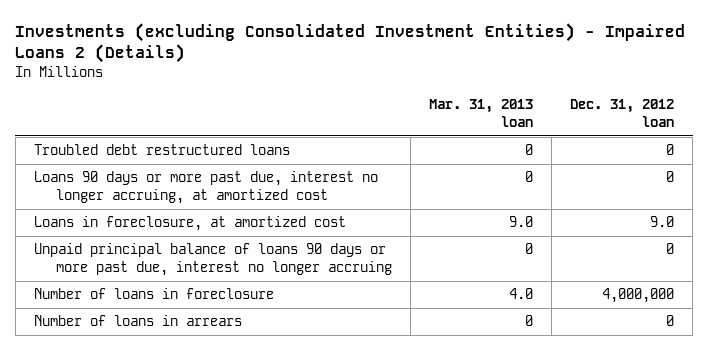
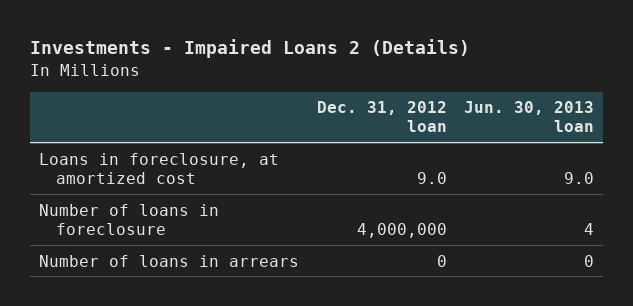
- Investments (excluding Consolidated Investment Entities) - Impaired Loans 2 (Details)
+ Investments - Impaired Loans 2 (Details)
- | Mar. 31, 2013 loan | Dec. 31, 2012 loan
+ | Dec. 31, 2012 loan | Jun. 30, 2013 loan
- Troubled debt restructured loans | 0 | 0
- Loans 90 days or more past due, interest no longer accruing, at amortized cost | 0 | 0
- Unpaid principal balance of loans 90 days or more past due, interest no longer accruing | 0 | 0

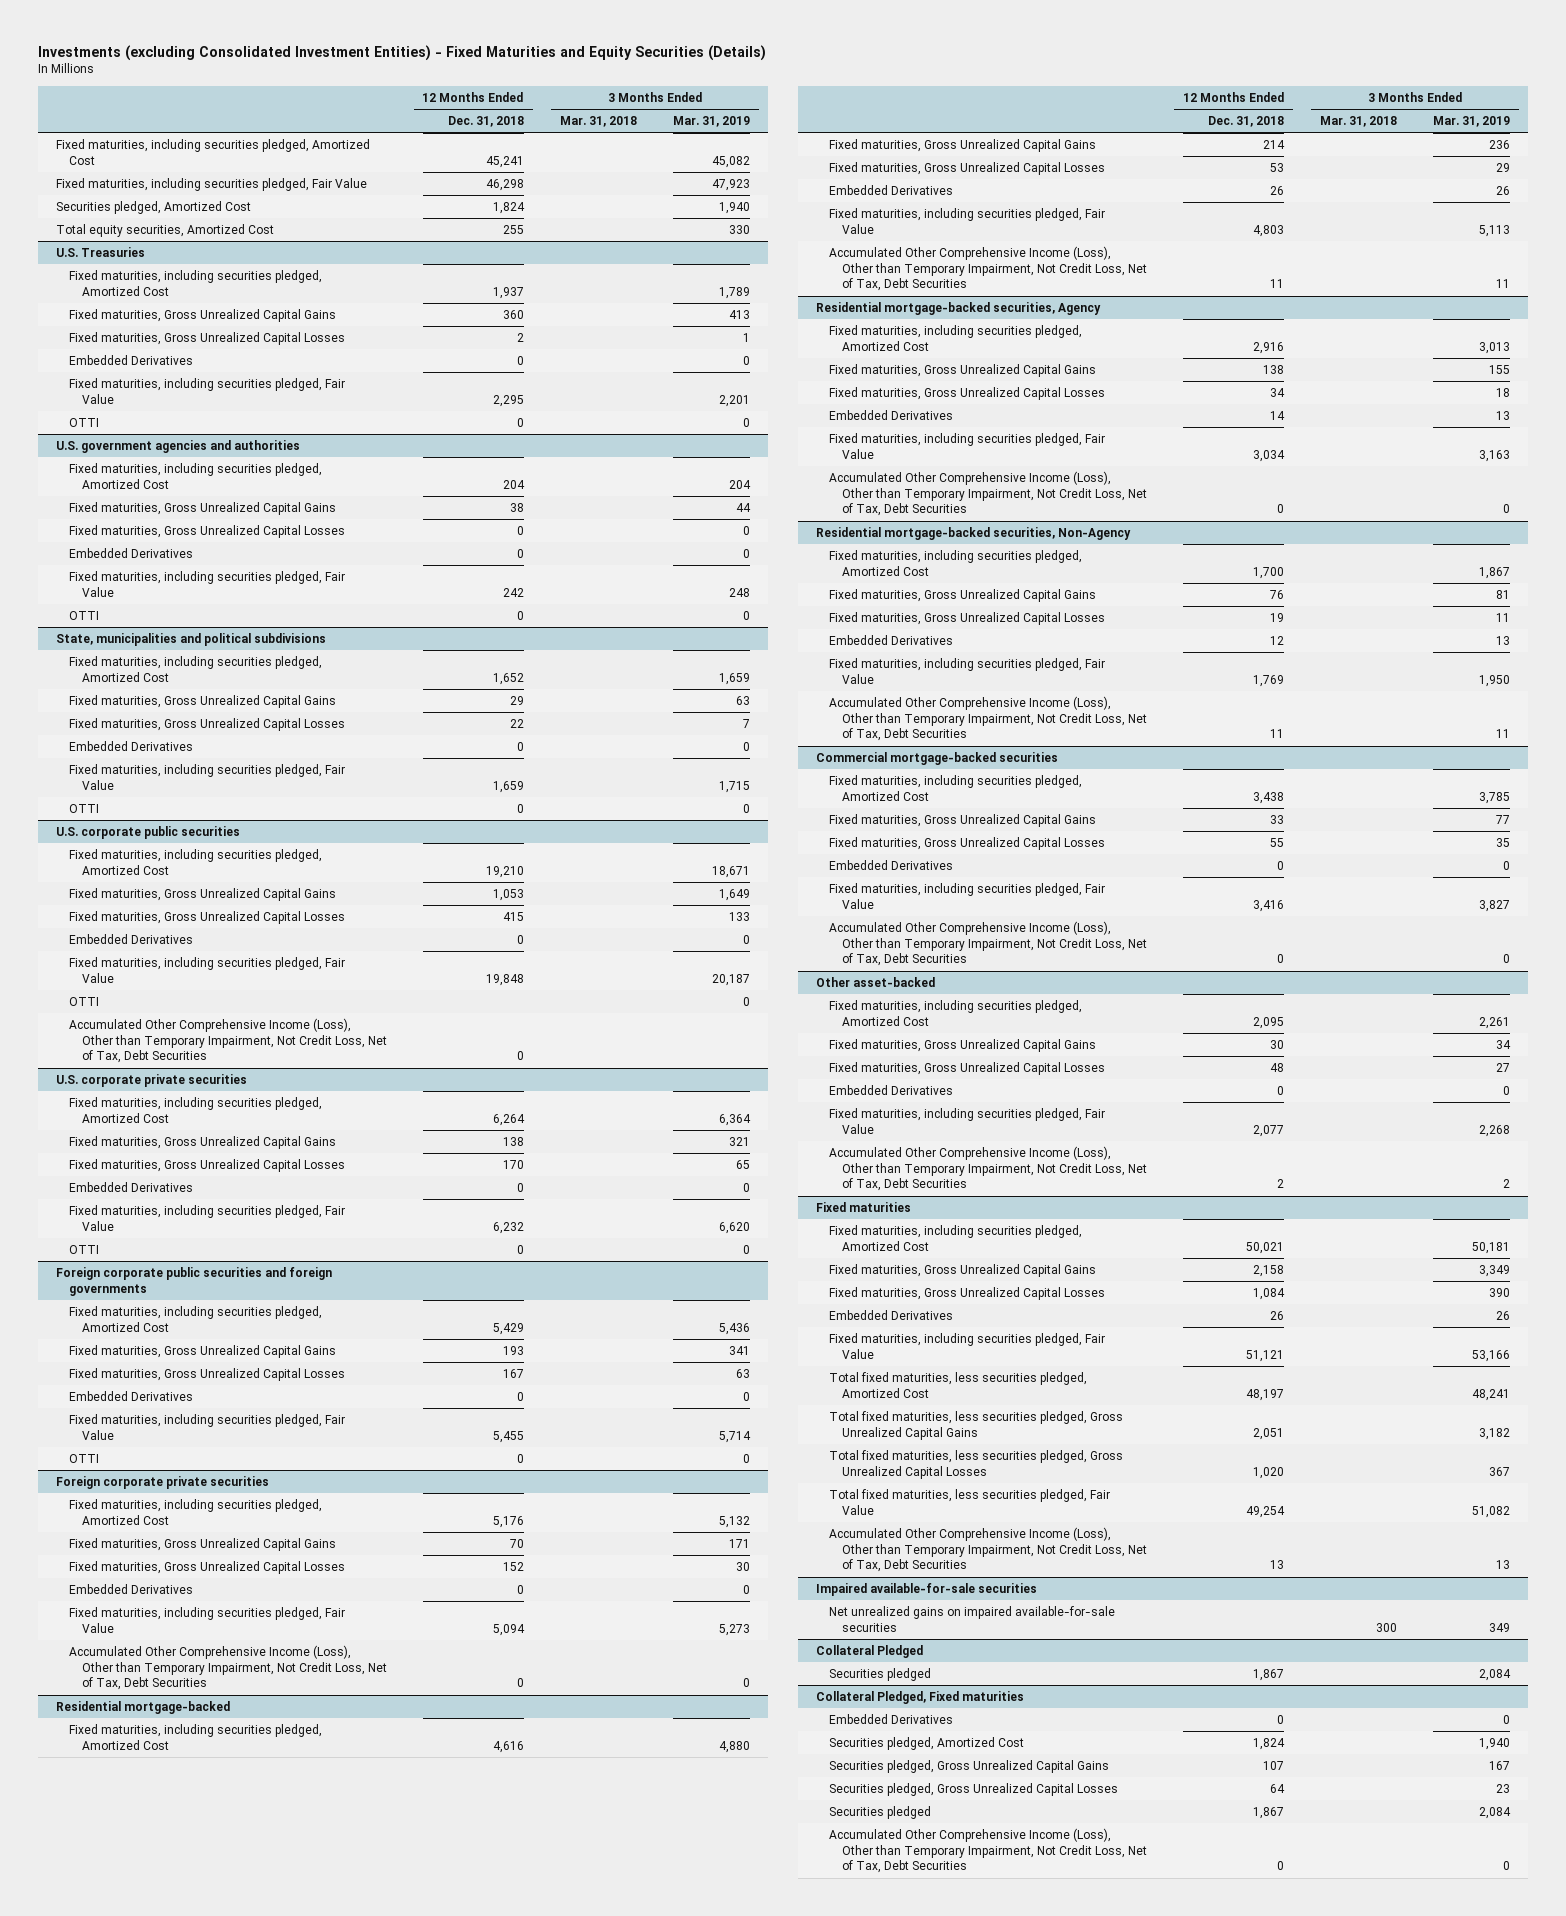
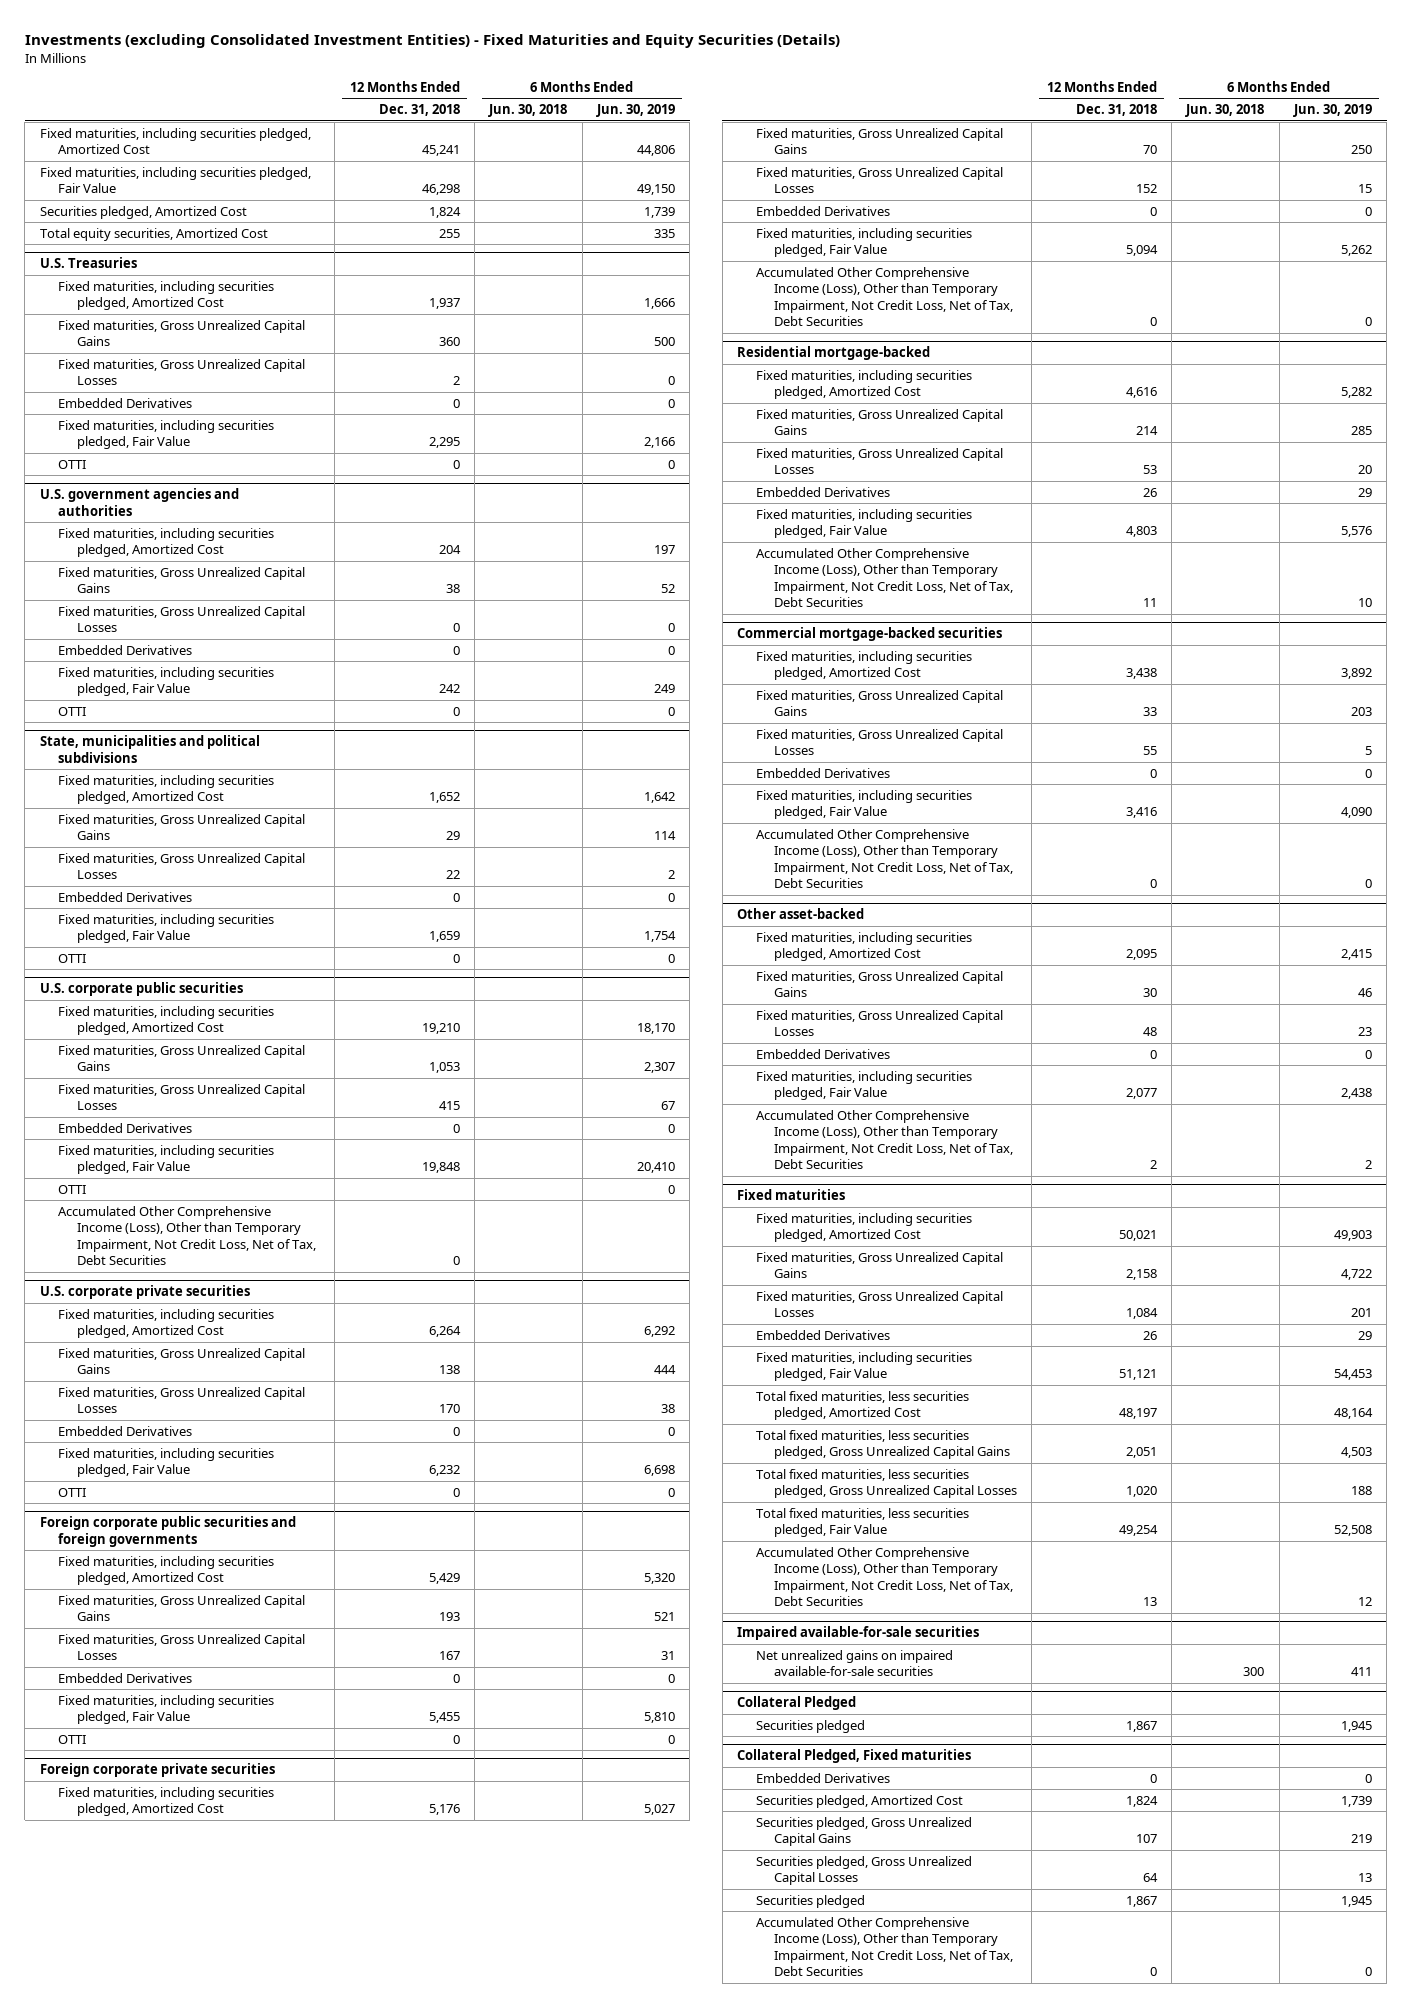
- | 12 Months Ended Dec. 31, 2018 | 3 Months Ended Mar. 31, 2018 | 3 Months Ended Mar. 31, 2019
+ | 12 Months Ended Dec. 31, 2018 | 6 Months Ended Jun. 30, 2018 | 6 Months Ended Jun. 30, 2019
- Residential mortgage-backed securities, Agency
- Fixed maturities, including securities pledged, Amortized Cost | 2,916 | | 3,013
- Fixed maturities, Gross Unrealized Capital Gains | 138 | | 155
- Fixed maturities, Gross Unrealized Capital Losses | 34 | | 18
- Embedded Derivatives | 14 | | 13
- Fixed maturities, including securities pledged, Fair Value | 3,034 | | 3,163
- Accumulated Other Comprehensive Income (Loss), Other than Temporary Impairment, Not Credit Loss, Net of Tax, Debt Securities | 0 | | 0
- Residential mortgage-backed securities, Non-Agency
- Fixed maturities, including securities pledged, Amortized Cost | 1,700 | | 1,867
- Fixed maturities, Gross Unrealized Capital Gains | 76 | | 81
- Fixed maturities, Gross Unrealized Capital Losses | 19 | | 11
- Embedded Derivatives | 12 | | 13
- Fixed maturities, including securities pledged, Fair Value | 1,769 | | 1,950
- Accumulated Other Comprehensive Income (Loss), Other than Temporary Impairment, Not Credit Loss, Net of Tax, Debt Securities | 11 | | 11

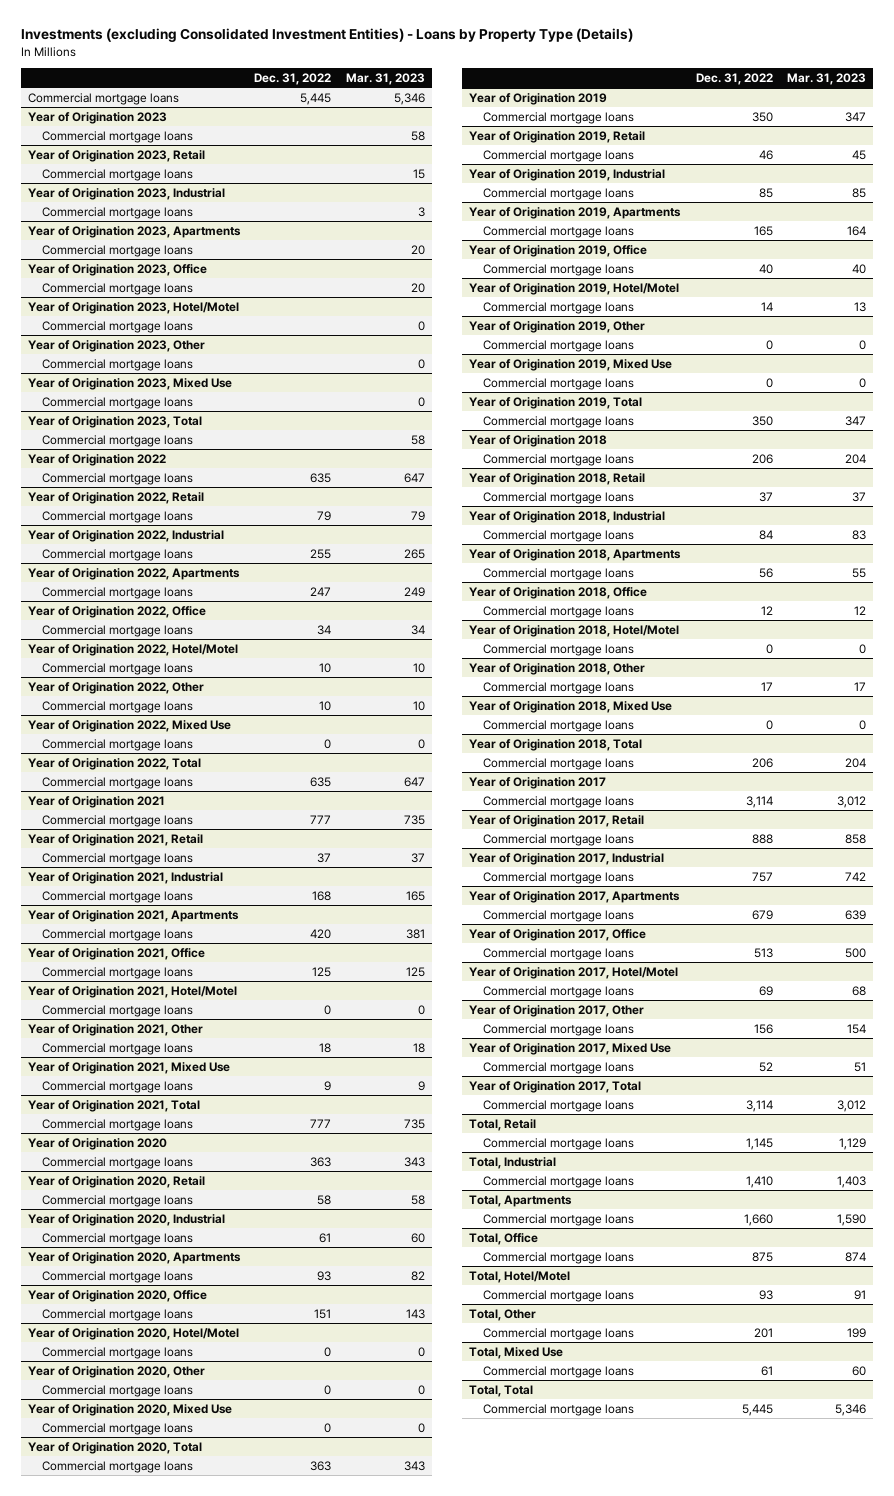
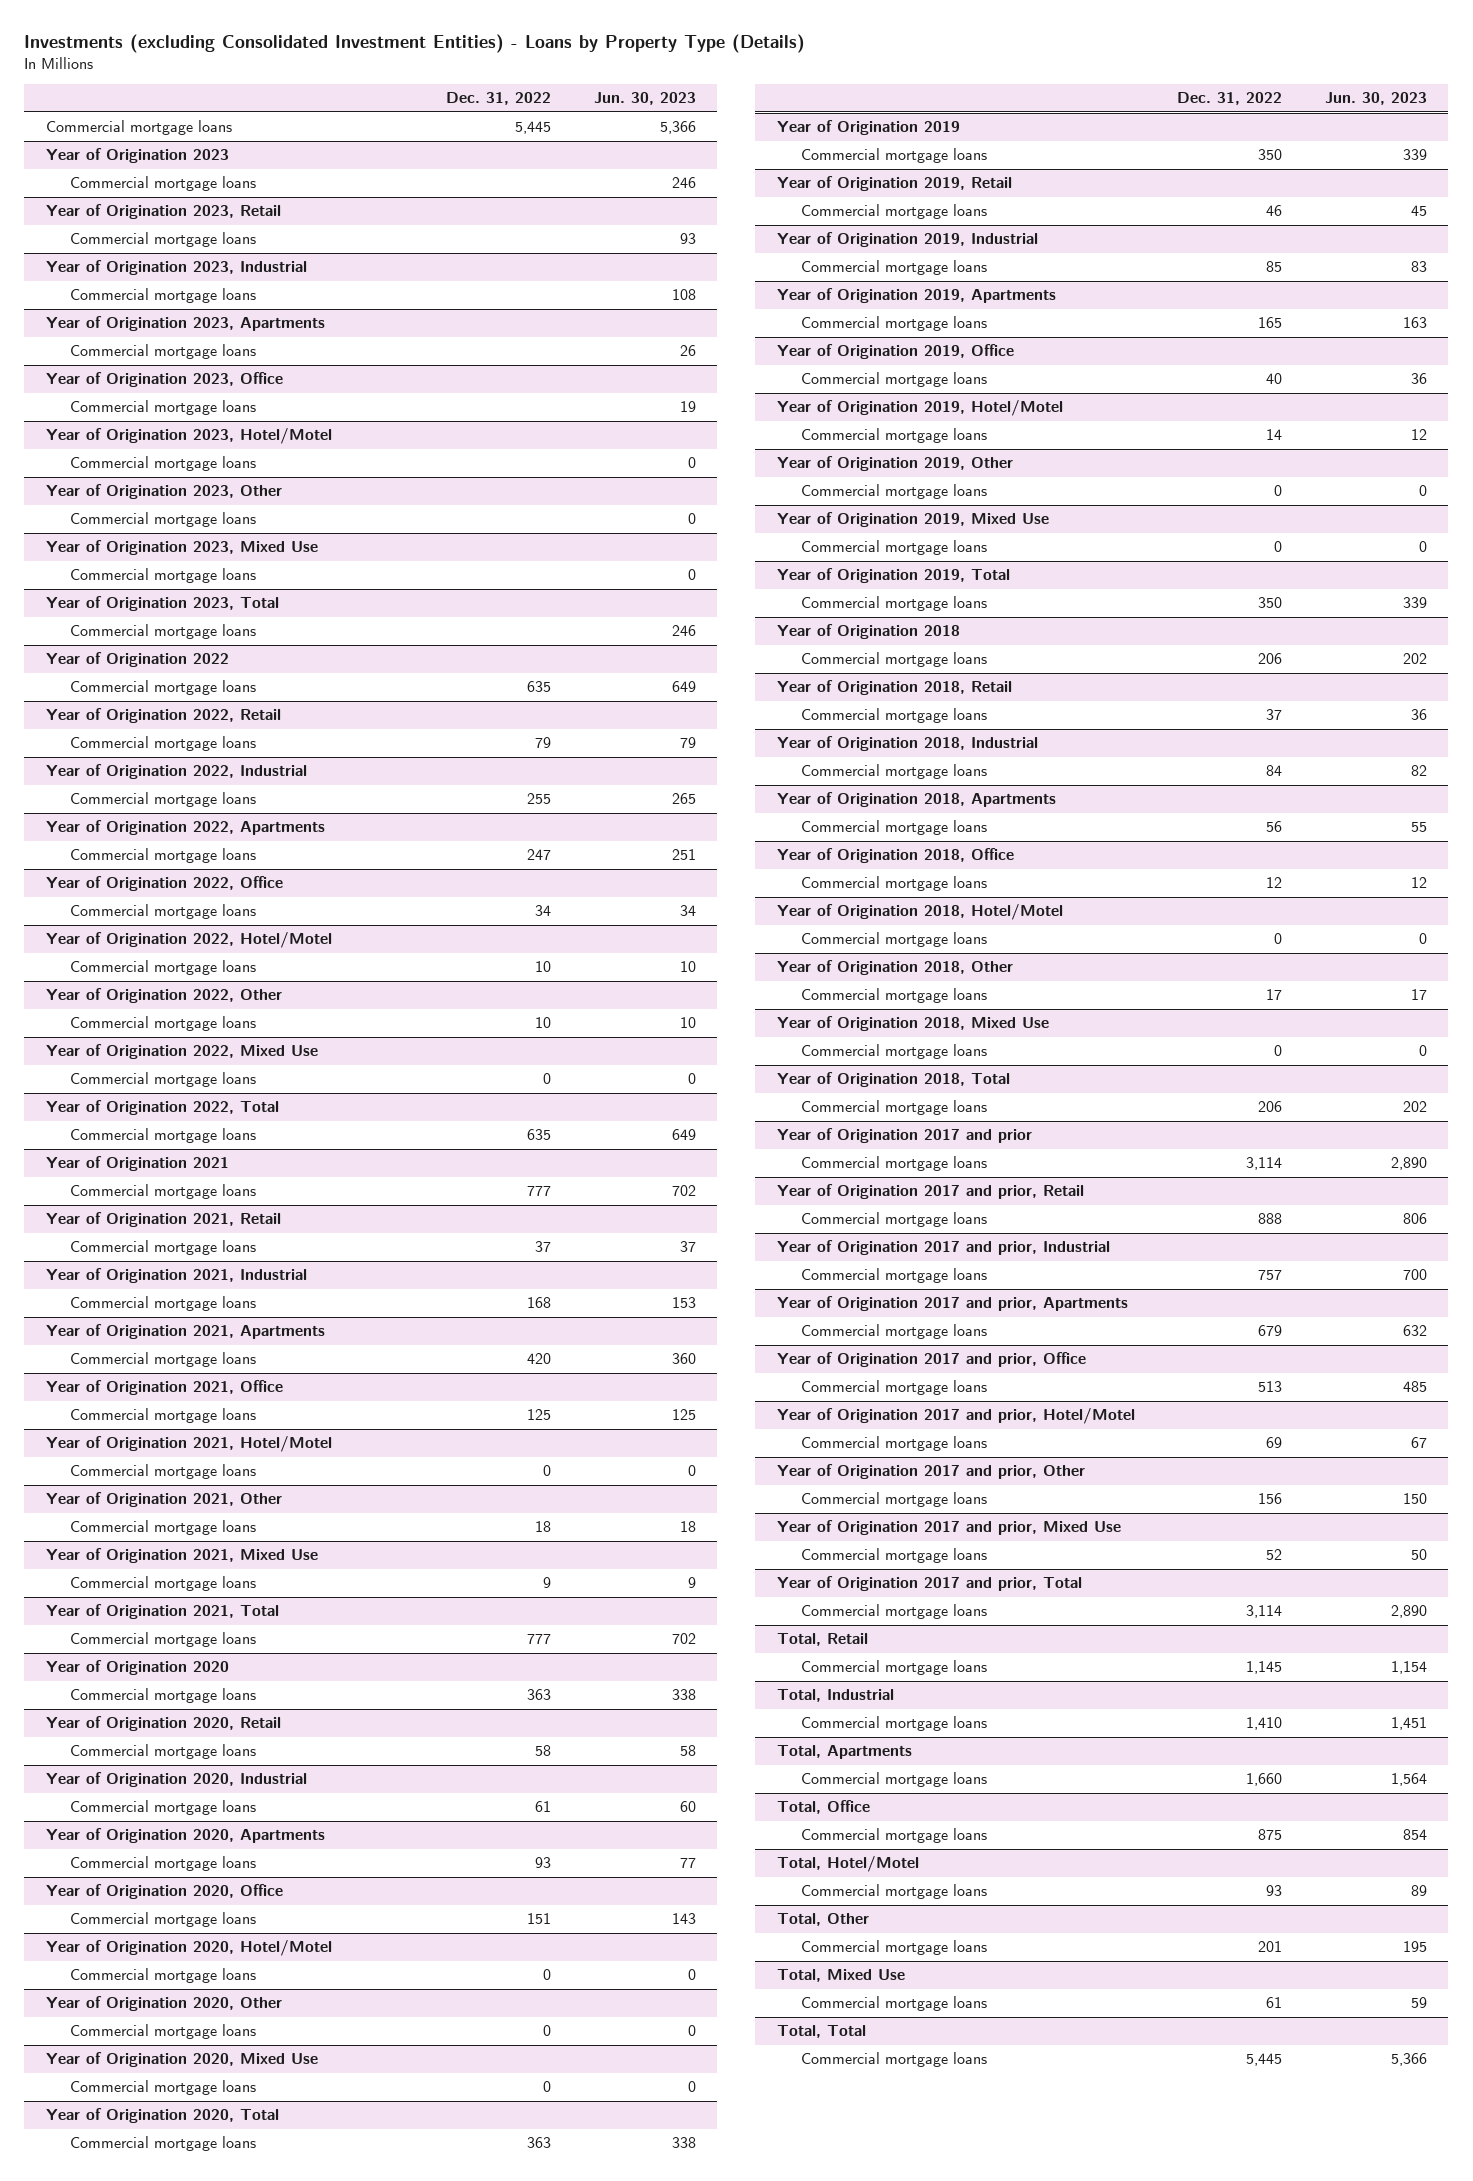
- | Dec. 31, 2022 | Mar. 31, 2023
+ | Dec. 31, 2022 | Jun. 30, 2023
- Year of Origination 2017
+ Year of Origination 2017 and prior
- Year of Origination 2017, Retail
+ Year of Origination 2017 and prior, Retail
- Year of Origination 2017, Industrial
+ Year of Origination 2017 and prior, Industrial
- Year of Origination 2017, Apartments
+ Year of Origination 2017 and prior, Apartments
- Year of Origination 2017, Office
+ Year of Origination 2017 and prior, Office
- Year of Origination 2017, Hotel/Motel
+ Year of Origination 2017 and prior, Hotel/Motel
- Year of Origination 2017, Other
+ Year of Origination 2017 and prior, Other
- Year of Origination 2017, Mixed Use
+ Year of Origination 2017 and prior, Mixed Use
- Year of Origination 2017, Total
+ Year of Origination 2017 and prior, Total

